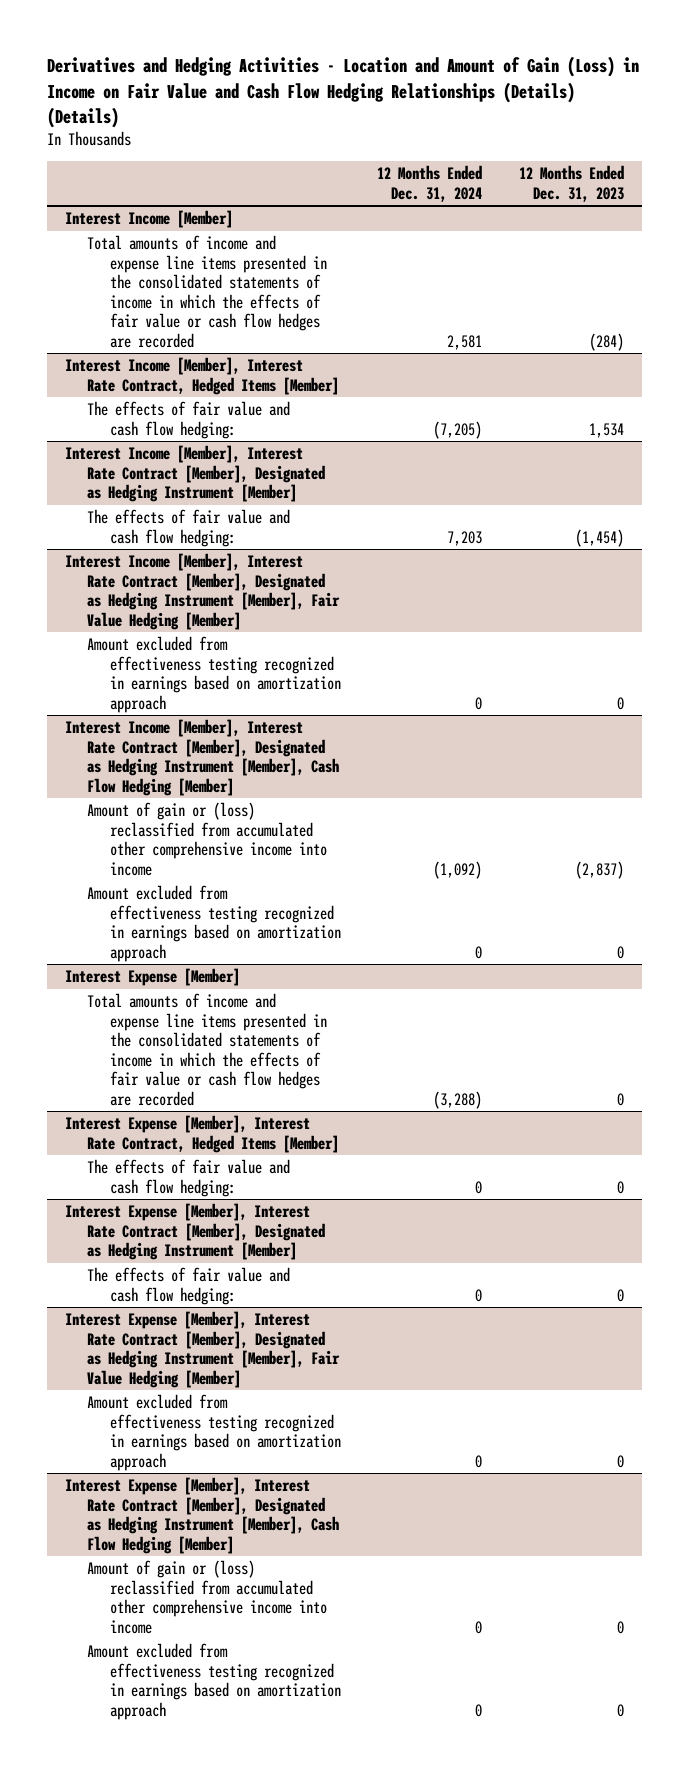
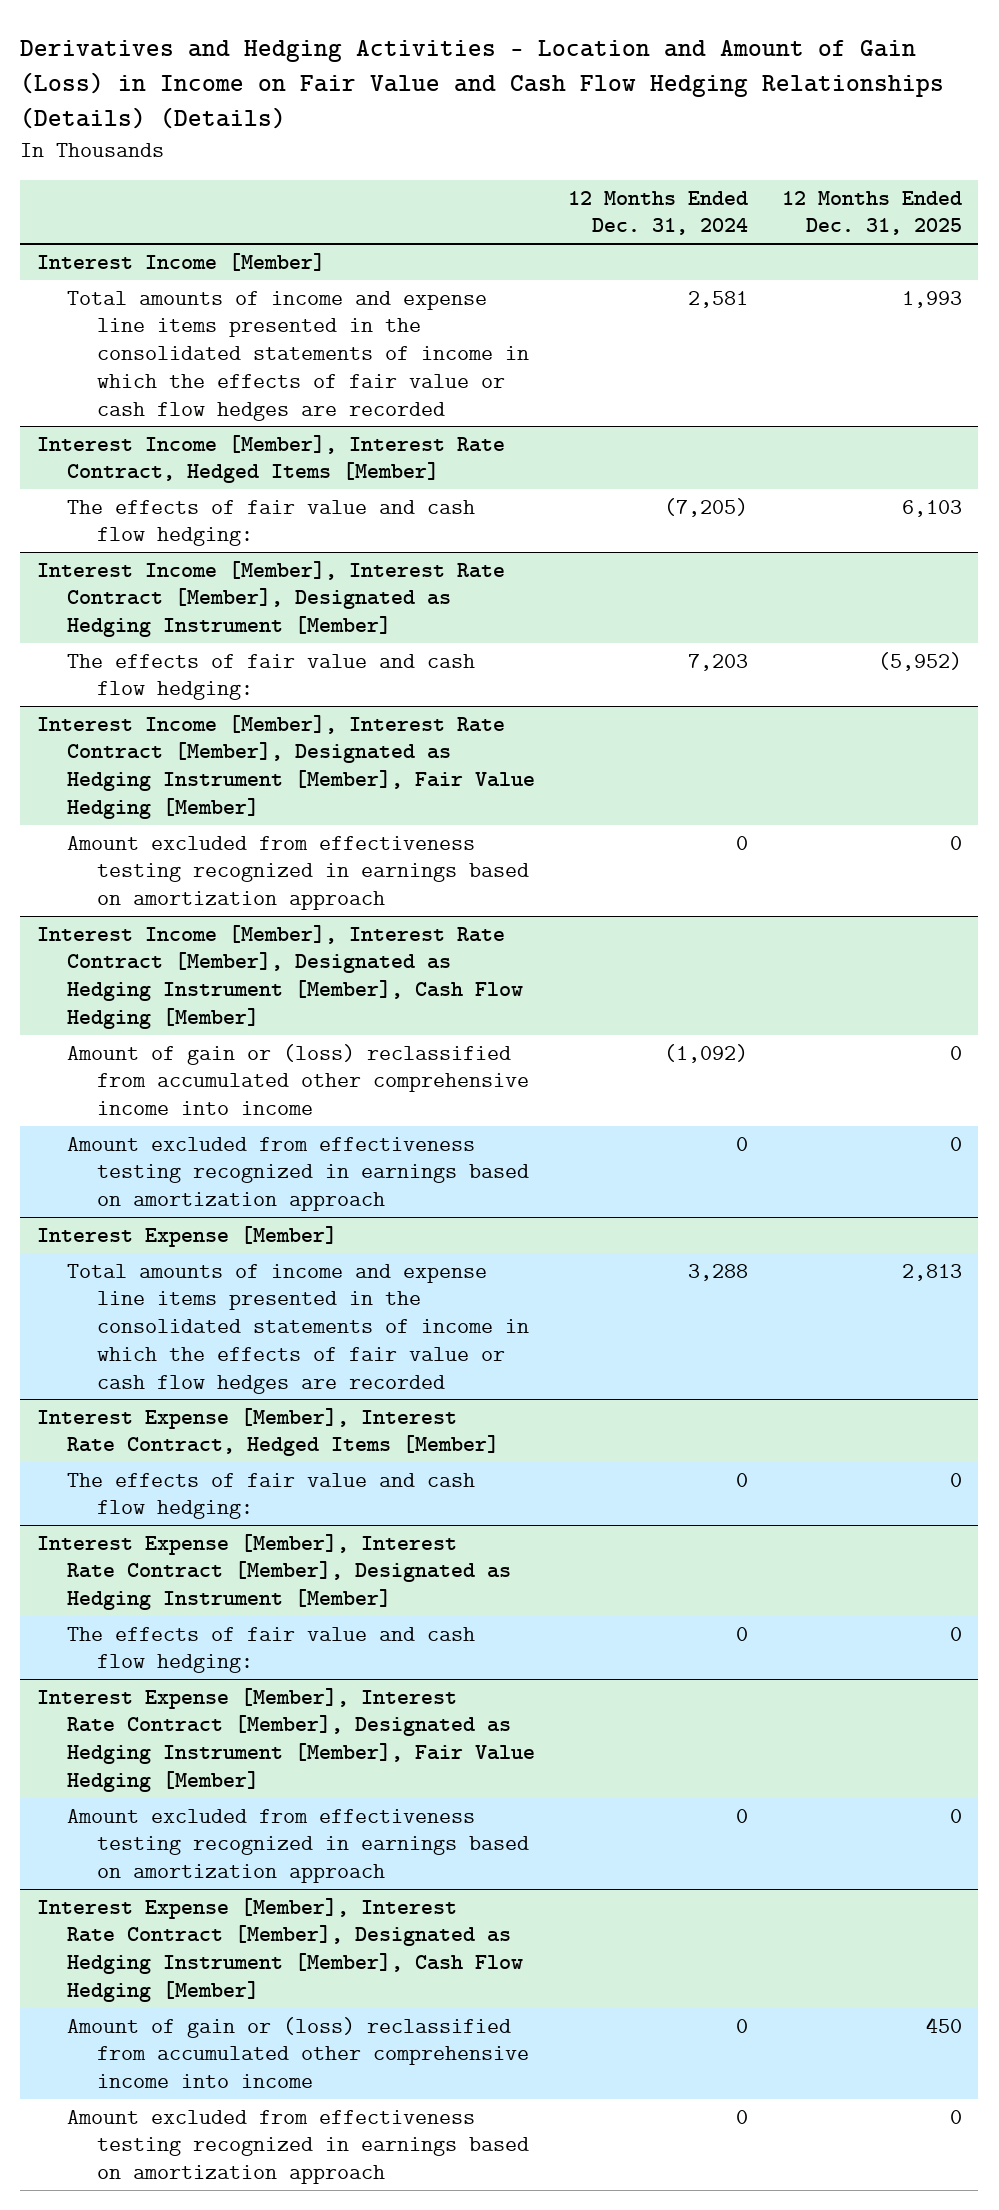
- | 12 Months Ended Dec. 31, 2024 | 12 Months Ended Dec. 31, 2023
+ | 12 Months Ended Dec. 31, 2024 | 12 Months Ended Dec. 31, 2025
@ Interest Expense [Member]
- Total amounts of income and expense line items presented in the consolidated statements of income in which the effects of fair value or cash flow hedges are recorded | (3,288) | 0
+ Total amounts of income and expense line items presented in the consolidated statements of income in which the effects of fair value or cash flow hedges are recorded | 3,288 | 2,813

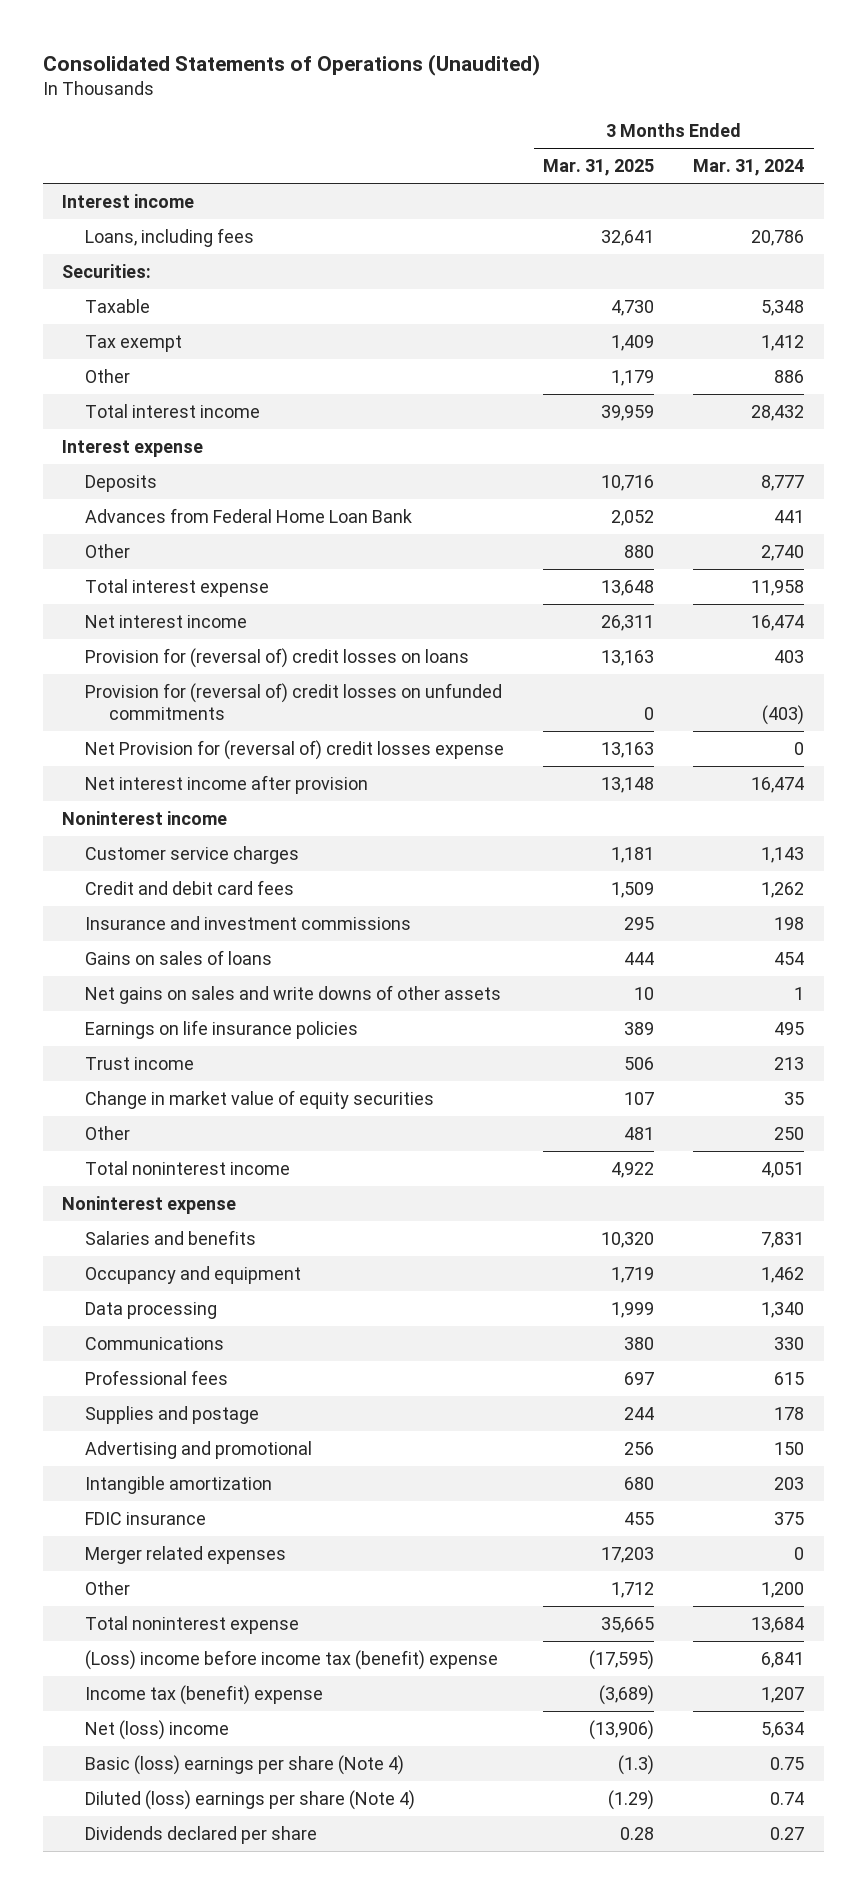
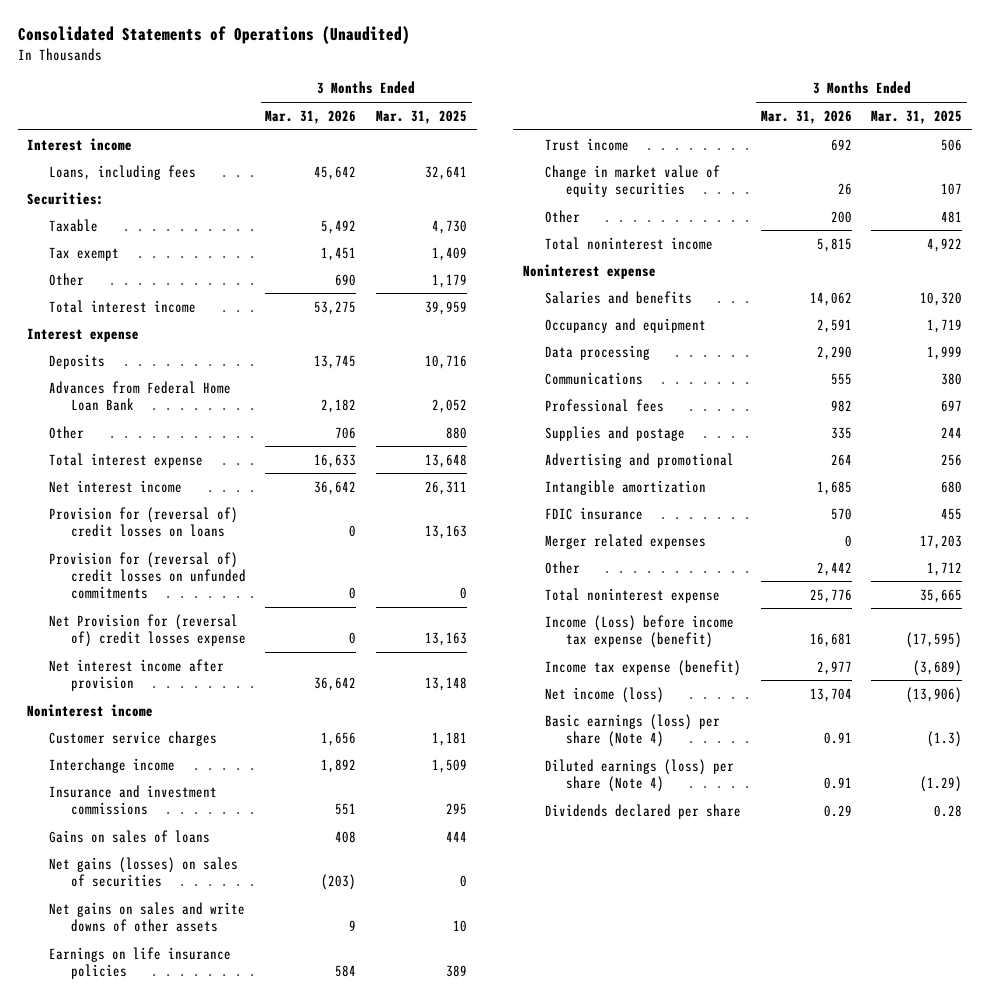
- | 3 Months Ended Mar. 31, 2025 | 3 Months Ended Mar. 31, 2024
+ | 3 Months Ended Mar. 31, 2026 | 3 Months Ended Mar. 31, 2025
- Credit and debit card fees | 1,509 | 1,262
+ Interchange income | 1,892 | 1,509
+ Net gains (losses) on sales of securities | (203) | 0
- (Loss) income before income tax (benefit) expense | (17,595) | 6,841
- Income tax (benefit) expense | (3,689) | 1,207
- Net (loss) income | (13,906) | 5,634
- Basic (loss) earnings per share (Note 4) | (1.3) | 0.75
- Diluted (loss) earnings per share (Note 4) | (1.29) | 0.74
+ Income (Loss) before income tax expense (benefit) | 16,681 | (17,595)
+ Income tax expense (benefit) | 2,977 | (3,689)
+ Net income (loss) | 13,704 | (13,906)
+ Basic earnings (loss) per share (Note 4) | 0.91 | (1.3)
+ Diluted earnings (loss) per share (Note 4) | 0.91 | (1.29)

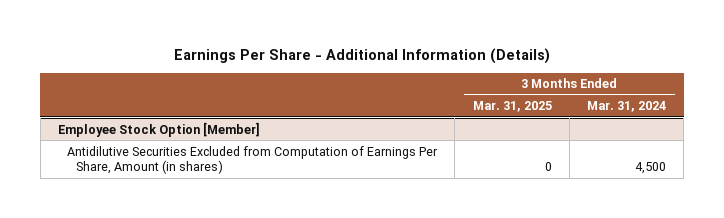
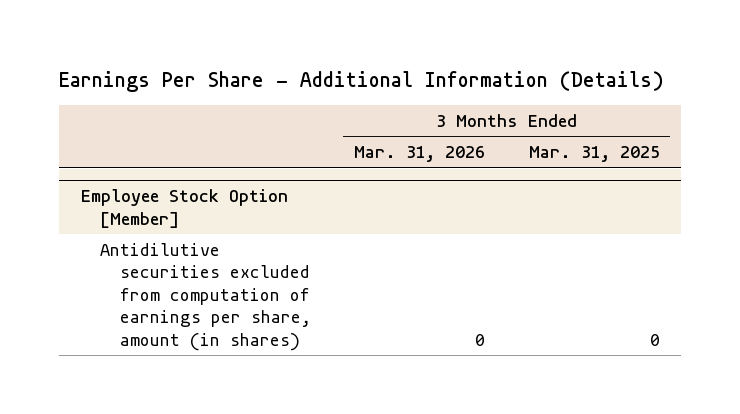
- | 3 Months Ended Mar. 31, 2025 | 3 Months Ended Mar. 31, 2024
+ | 3 Months Ended Mar. 31, 2026 | 3 Months Ended Mar. 31, 2025
@ Employee Stock Option [Member]
- Antidilutive Securities Excluded from Computation of Earnings Per Share, Amount (in shares) | 0 | 4,500
+ Antidilutive securities excluded from computation of earnings per share, amount (in shares) | 0 | 0

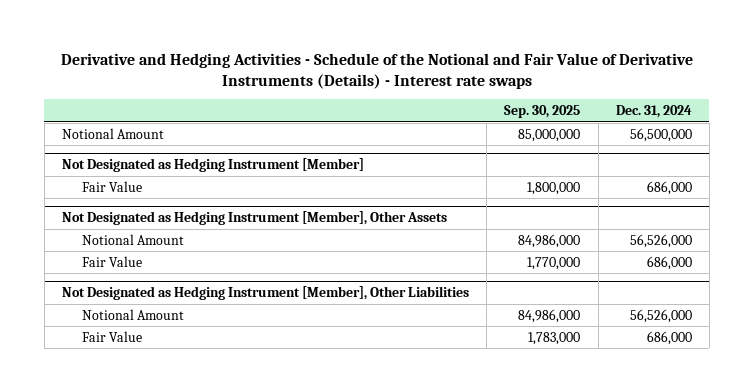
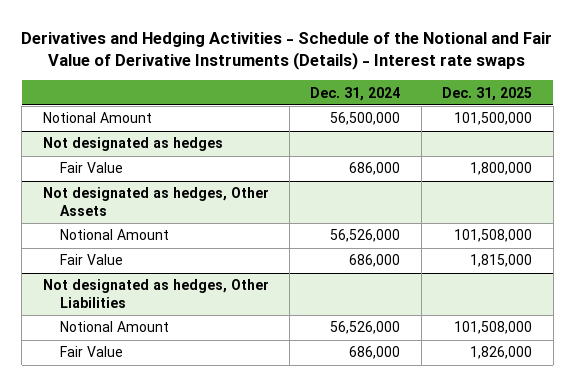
- Derivative and Hedging Activities - Schedule of the Notional and Fair Value of Derivative Instruments (Details) - Interest rate swaps
+ Derivatives and Hedging Activities - Schedule of the Notional and Fair Value of Derivative Instruments (Details) - Interest rate swaps
- | Sep. 30, 2025 | Dec. 31, 2024
+ | Dec. 31, 2024 | Dec. 31, 2025
- Not Designated as Hedging Instrument [Member]
+ Not designated as hedges
- Not Designated as Hedging Instrument [Member], Other Assets
+ Not designated as hedges, Other Assets
- Not Designated as Hedging Instrument [Member], Other Liabilities
+ Not designated as hedges, Other Liabilities

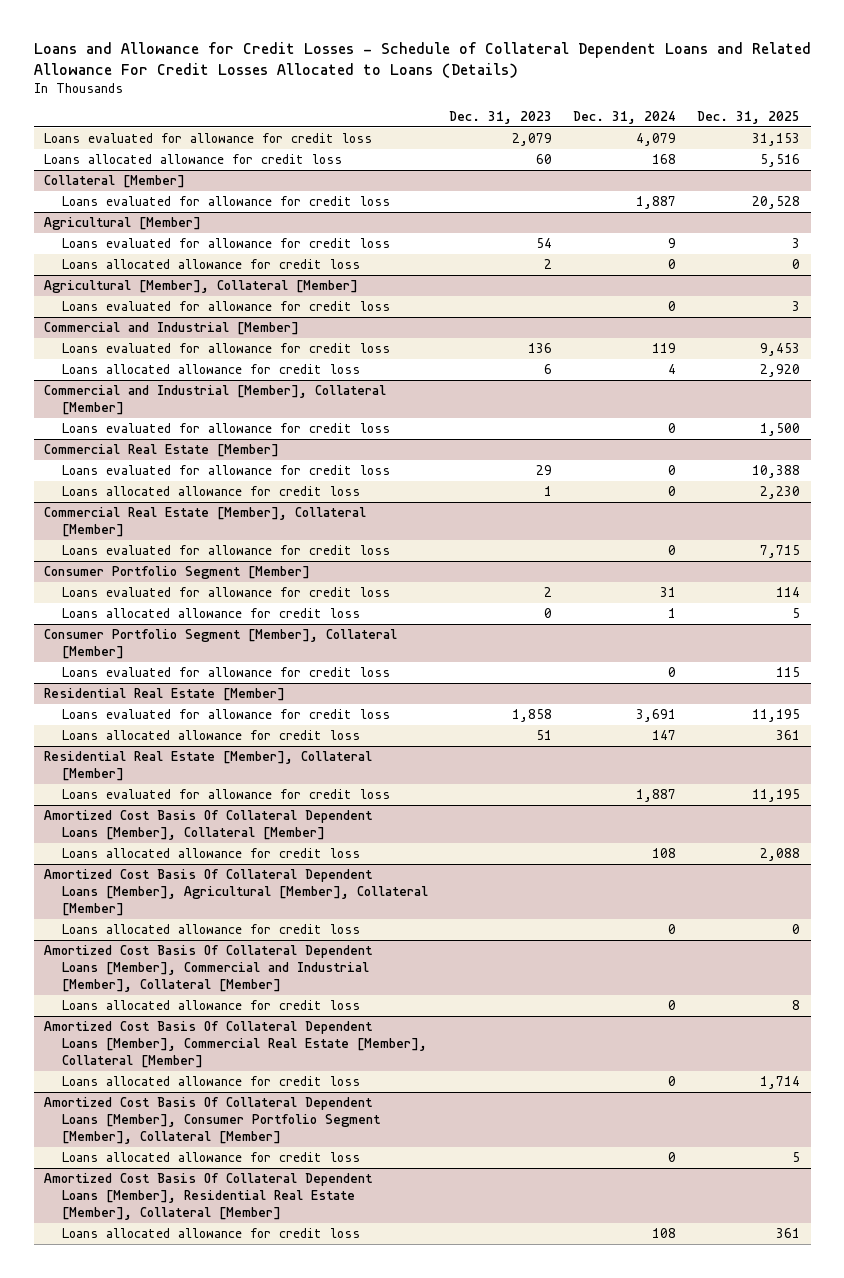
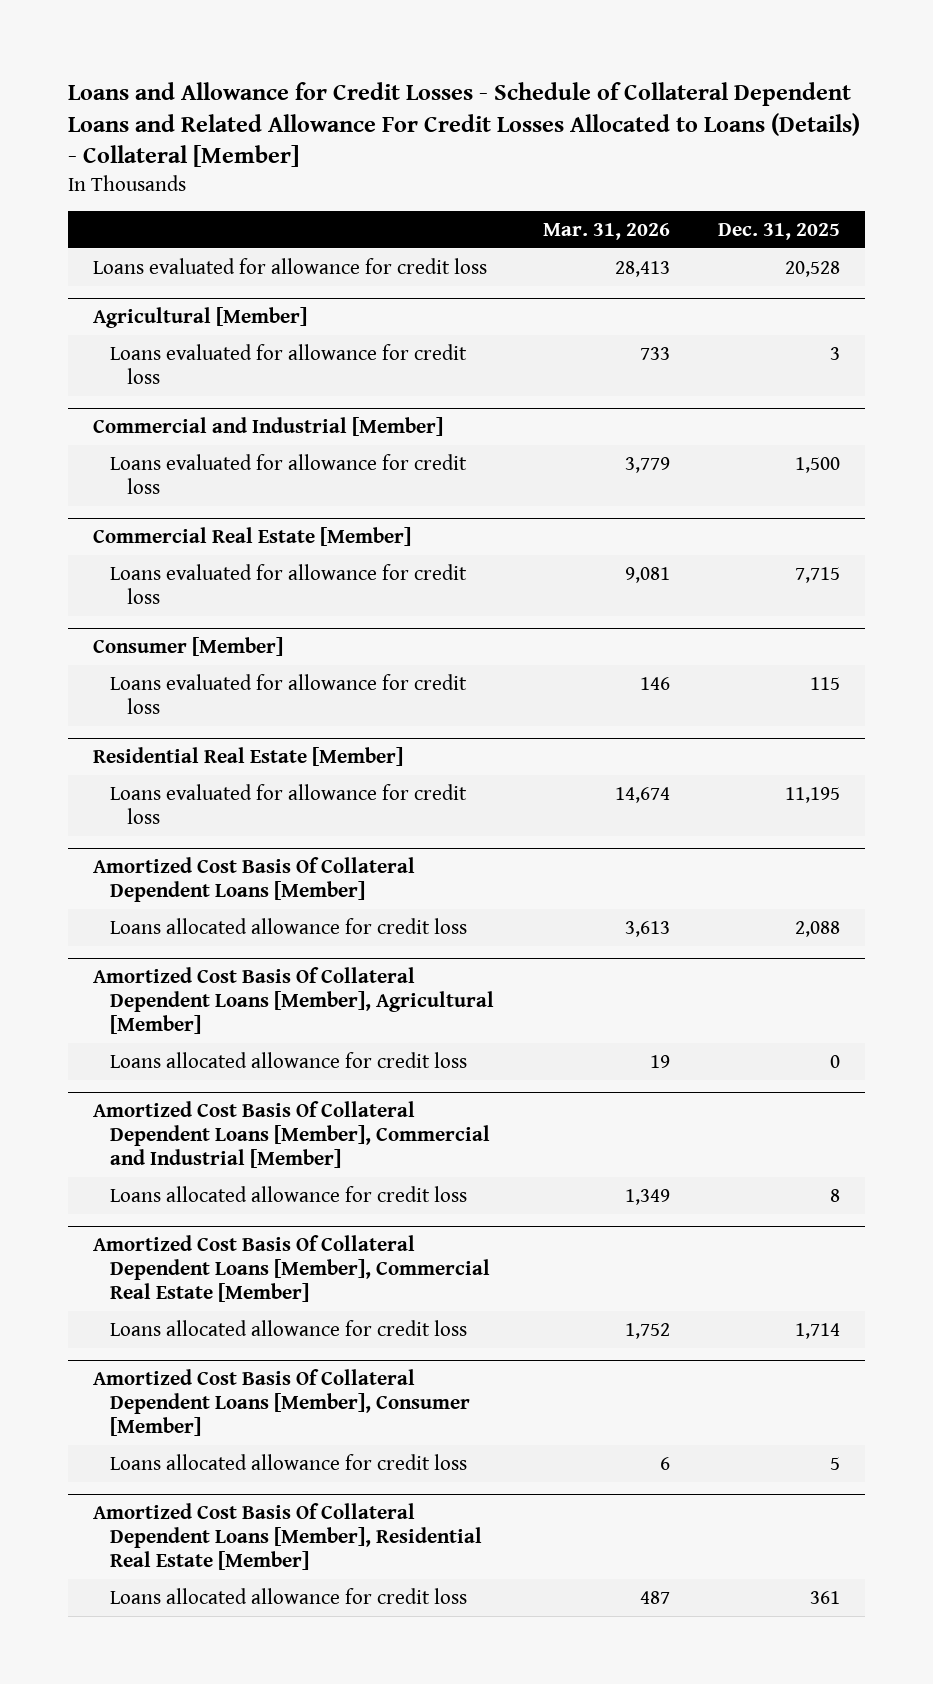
- Loans and Allowance for Credit Losses - Schedule of Collateral Dependent Loans and Related Allowance For Credit Losses Allocated to Loans (Details)
+ Loans and Allowance for Credit Losses - Schedule of Collateral Dependent Loans and Related Allowance For Credit Losses Allocated to Loans (Details) - Collateral [Member]
- | Dec. 31, 2023 | Dec. 31, 2024 | Dec. 31, 2025
+ | Mar. 31, 2026 | Dec. 31, 2025
- Loans evaluated for allowance for credit loss | 2,079 | 4,079 | 31,153
- Loans allocated allowance for credit loss | 60 | 168 | 5,516
- Collateral [Member]
@ Agricultural [Member]
- Loans allocated allowance for credit loss | 2 | 0 | 0
- Agricultural [Member], Collateral [Member]
- Loans evaluated for allowance for credit loss | | 0 | 3
@ Commercial and Industrial [Member]
- Loans evaluated for allowance for credit loss | 136 | 119 | 9,453
- Loans allocated allowance for credit loss | 6 | 4 | 2,920
- Commercial and Industrial [Member], Collateral [Member]
@ Commercial Real Estate [Member]
- Loans evaluated for allowance for credit loss | 29 | 0 | 10,388
- Loans allocated allowance for credit loss | 1 | 0 | 2,230
- Commercial Real Estate [Member], Collateral [Member]
- Consumer Portfolio Segment [Member]
- Loans evaluated for allowance for credit loss | 2 | 31 | 114
- Loans allocated allowance for credit loss | 0 | 1 | 5
- Consumer Portfolio Segment [Member], Collateral [Member]
+ Consumer [Member]
@ Residential Real Estate [Member]
- Loans allocated allowance for credit loss | 51 | 147 | 361
- Residential Real Estate [Member], Collateral [Member]
- Loans evaluated for allowance for credit loss | | 1,887 | 11,195
- Amortized Cost Basis Of Collateral Dependent Loans [Member], Collateral [Member]
+ Amortized Cost Basis Of Collateral Dependent Loans [Member]
- Amortized Cost Basis Of Collateral Dependent Loans [Member], Agricultural [Member], Collateral [Member]
+ Amortized Cost Basis Of Collateral Dependent Loans [Member], Agricultural [Member]
- Amortized Cost Basis Of Collateral Dependent Loans [Member], Commercial and Industrial [Member], Collateral [Member]
+ Amortized Cost Basis Of Collateral Dependent Loans [Member], Commercial and Industrial [Member]
- Amortized Cost Basis Of Collateral Dependent Loans [Member], Commercial Real Estate [Member], Collateral [Member]
+ Amortized Cost Basis Of Collateral Dependent Loans [Member], Commercial Real Estate [Member]
- Amortized Cost Basis Of Collateral Dependent Loans [Member], Consumer Portfolio Segment [Member], Collateral [Member]
+ Amortized Cost Basis Of Collateral Dependent Loans [Member], Consumer [Member]
- Amortized Cost Basis Of Collateral Dependent Loans [Member], Residential Real Estate [Member], Collateral [Member]
+ Amortized Cost Basis Of Collateral Dependent Loans [Member], Residential Real Estate [Member]

